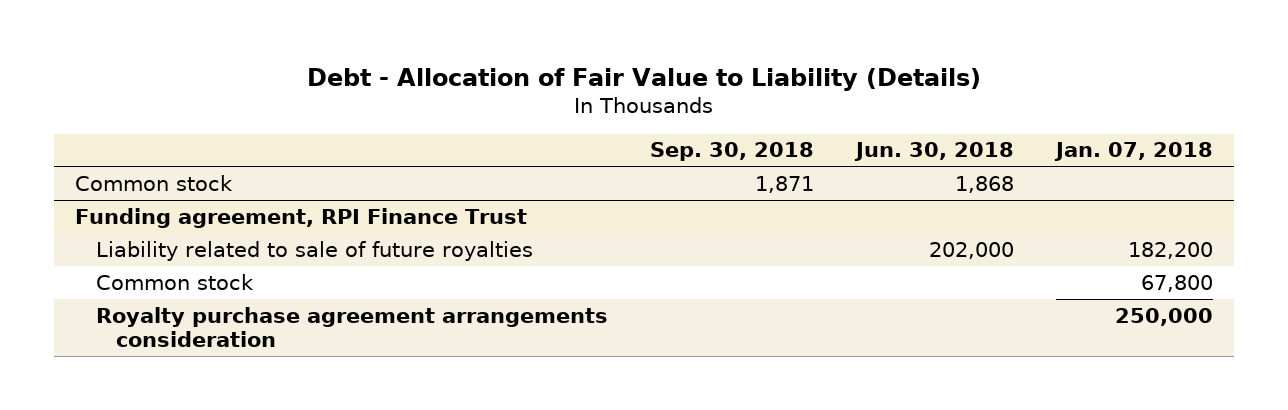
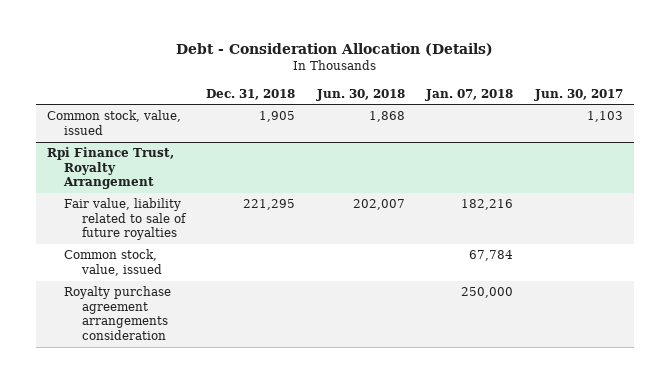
- Debt - Allocation of Fair Value to Liability (Details)
+ Debt - Consideration Allocation (Details)
- | Sep. 30, 2018 | Jun. 30, 2018 | Jan. 07, 2018
+ | Dec. 31, 2018 | Jun. 30, 2018 | Jan. 07, 2018 | Jun. 30, 2017
- Common stock | 1,871 | 1,868 |
- Funding agreement, RPI Finance Trust
- Liability related to sale of future royalties | | 202,000 | 182,200
- Common stock | | | 67,800
+ Common stock, value, issued | 1,905 | 1,868 | | 1,103
+ Rpi Finance Trust, Royalty Arrangement
+ Fair value, liability related to sale of future royalties | 221,295 | 202,007 | 182,216 |
+ Common stock, value, issued | | | 67,784 |

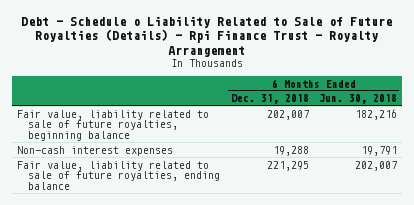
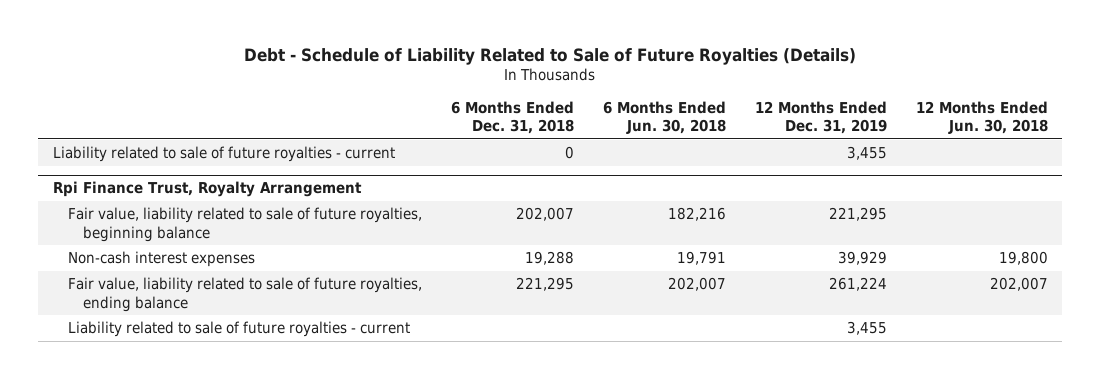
- Debt - Schedule o Liability Related to Sale of Future Royalties (Details) - Rpi Finance Trust - Royalty Arrangement
+ Debt - Schedule of Liability Related to Sale of Future Royalties (Details)
- | 6 Months Ended Dec. 31, 2018 | 6 Months Ended Jun. 30, 2018
+ | 6 Months Ended Dec. 31, 2018 | 6 Months Ended Jun. 30, 2018 | 12 Months Ended Dec. 31, 2019 | 12 Months Ended Jun. 30, 2018
+ Liability related to sale of future royalties - current | 0 | | 3,455 |
+ Rpi Finance Trust, Royalty Arrangement
+ Liability related to sale of future royalties - current | | | 3,455 |

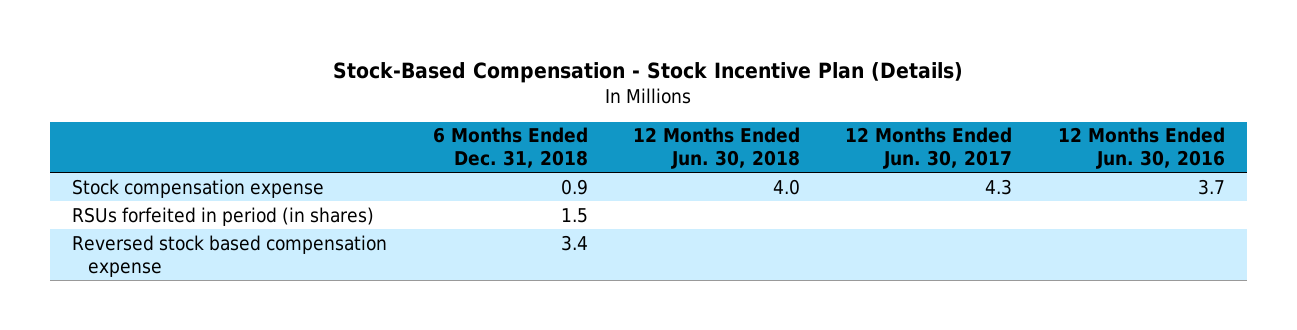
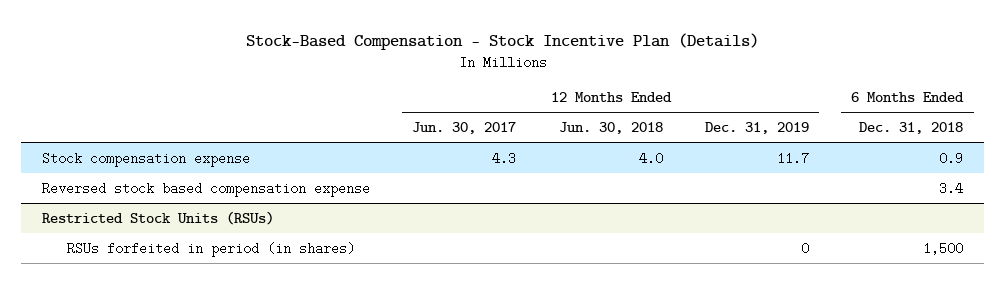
- | 6 Months Ended Dec. 31, 2018 | 12 Months Ended Jun. 30, 2018 | 12 Months Ended Jun. 30, 2017 | 12 Months Ended Jun. 30, 2016
+ | 12 Months Ended Jun. 30, 2017 | 12 Months Ended Jun. 30, 2018 | 12 Months Ended Dec. 31, 2019 | 6 Months Ended Dec. 31, 2018
- RSUs forfeited in period (in shares) | 1.5 | | |
+ Restricted Stock Units (RSUs)
+ RSUs forfeited in period (in shares) | | | 0 | 1,500

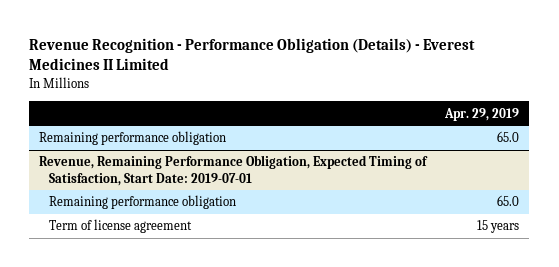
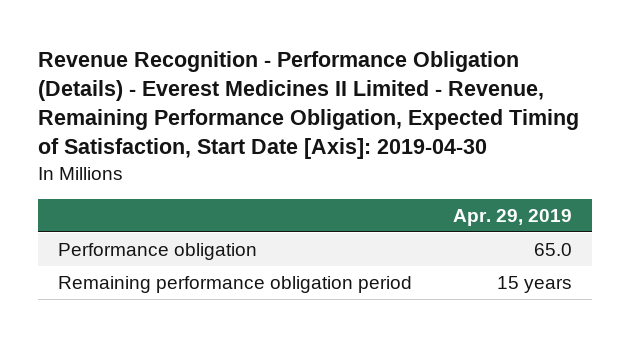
- Revenue Recognition - Performance Obligation (Details) - Everest Medicines II Limited
+ Revenue Recognition - Performance Obligation (Details) - Everest Medicines II Limited - Revenue, Remaining Performance Obligation, Expected Timing of Satisfaction, Start Date [Axis]: 2019-04-30
- Remaining performance obligation | 65.0
- Revenue, Remaining Performance Obligation, Expected Timing of Satisfaction, Start Date: 2019-07-01
- Remaining performance obligation | 65.0
- Term of license agreement | 15 years
+ Performance obligation | 65.0
+ Remaining performance obligation period | 15 years

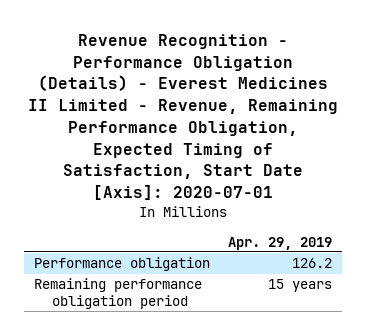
- Revenue Recognition - Performance Obligation (Details) - Everest Medicines II Limited - Revenue, Remaining Performance Obligation, Expected Timing of Satisfaction, Start Date [Axis]: 2019-04-30
+ Revenue Recognition - Performance Obligation (Details) - Everest Medicines II Limited - Revenue, Remaining Performance Obligation, Expected Timing of Satisfaction, Start Date [Axis]: 2020-07-01
- Performance obligation | 65.0
+ Performance obligation | 126.2

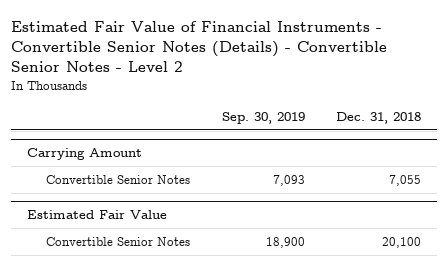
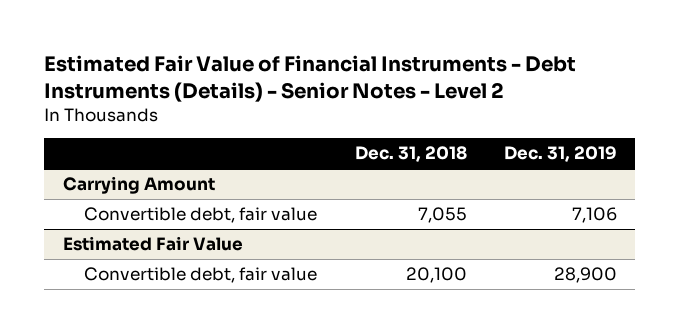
- Estimated Fair Value of Financial Instruments - Convertible Senior Notes (Details) - Convertible Senior Notes - Level 2
+ Estimated Fair Value of Financial Instruments - Debt Instruments (Details) - Senior Notes - Level 2
- | Sep. 30, 2019 | Dec. 31, 2018
+ | Dec. 31, 2018 | Dec. 31, 2019
@ Carrying Amount
- Convertible Senior Notes | 7,093 | 7,055
+ Convertible debt, fair value | 7,055 | 7,106
@ Estimated Fair Value
- Convertible Senior Notes | 18,900 | 20,100
+ Convertible debt, fair value | 20,100 | 28,900

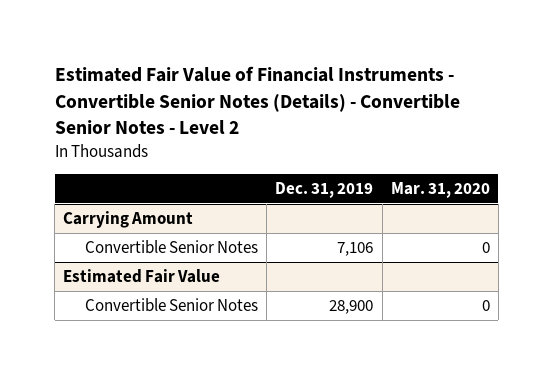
- Estimated Fair Value of Financial Instruments - Debt Instruments (Details) - Senior Notes - Level 2
+ Estimated Fair Value of Financial Instruments - Convertible Senior Notes (Details) - Convertible Senior Notes - Level 2
- | Dec. 31, 2018 | Dec. 31, 2019
+ | Dec. 31, 2019 | Mar. 31, 2020
@ Carrying Amount
- Convertible debt, fair value | 7,055 | 7,106
+ Convertible Senior Notes | 7,106 | 0
@ Estimated Fair Value
- Convertible debt, fair value | 20,100 | 28,900
+ Convertible Senior Notes | 28,900 | 0

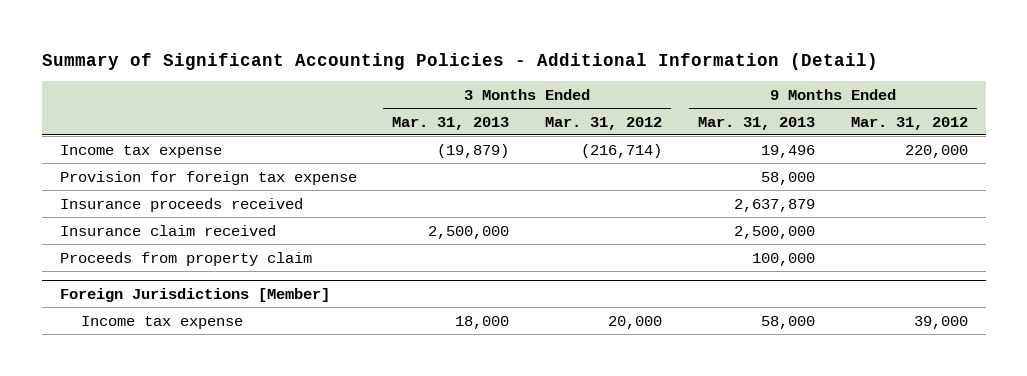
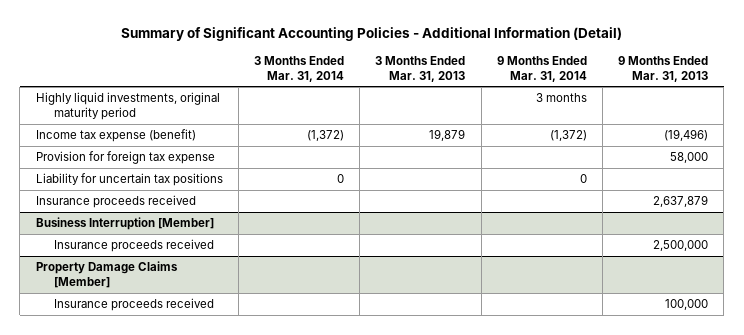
- | 3 Months Ended Mar. 31, 2013 | 3 Months Ended Mar. 31, 2012 | 9 Months Ended Mar. 31, 2013 | 9 Months Ended Mar. 31, 2012
+ | 3 Months Ended Mar. 31, 2014 | 3 Months Ended Mar. 31, 2013 | 9 Months Ended Mar. 31, 2014 | 9 Months Ended Mar. 31, 2013
- Income tax expense | (19,879) | (216,714) | 19,496 | 220,000
+ Highly liquid investments, original maturity period | | | 3 months |
+ Income tax expense (benefit) | (1,372) | 19,879 | (1,372) | (19,496)
+ Liability for uncertain tax positions | 0 | | 0 |
- Insurance claim received | 2,500,000 | | 2,500,000 |
- Proceeds from property claim | | | 100,000 |
- Foreign Jurisdictions [Member]
- Income tax expense | 18,000 | 20,000 | 58,000 | 39,000
+ Business Interruption [Member]
+ Insurance proceeds received | | | | 2,500,000
+ Property Damage Claims [Member]
+ Insurance proceeds received | | | | 100,000

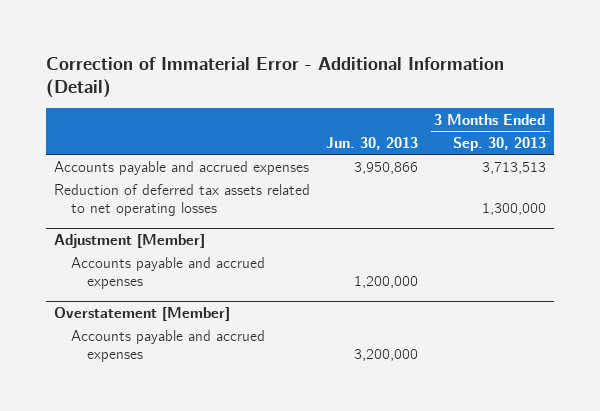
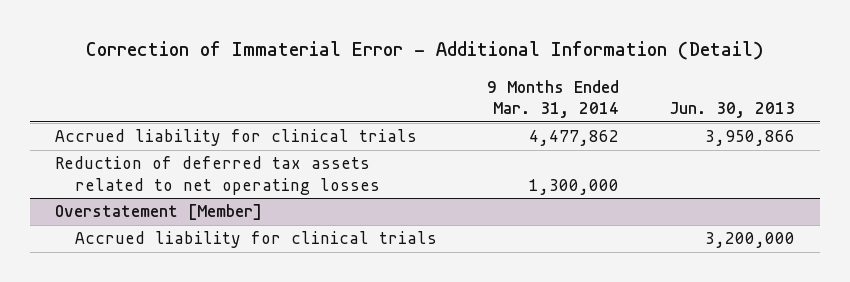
- | Jun. 30, 2013 | 3 Months Ended Sep. 30, 2013
+ | 9 Months Ended Mar. 31, 2014 | Jun. 30, 2013
- Accounts payable and accrued expenses | 3,950,866 | 3,713,513
+ Accrued liability for clinical trials | 4,477,862 | 3,950,866
- Adjustment [Member]
- Accounts payable and accrued expenses | 1,200,000 |
@ Overstatement [Member]
- Accounts payable and accrued expenses | 3,200,000 |
+ Accrued liability for clinical trials | | 3,200,000

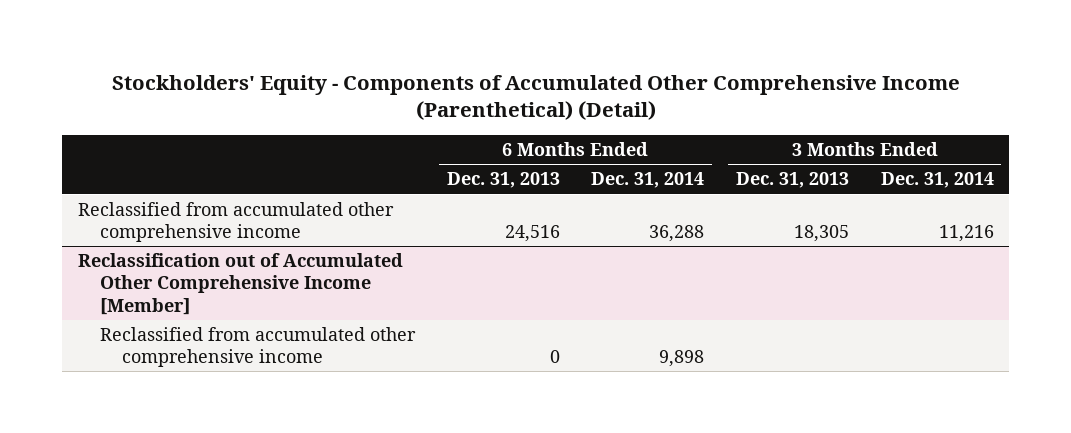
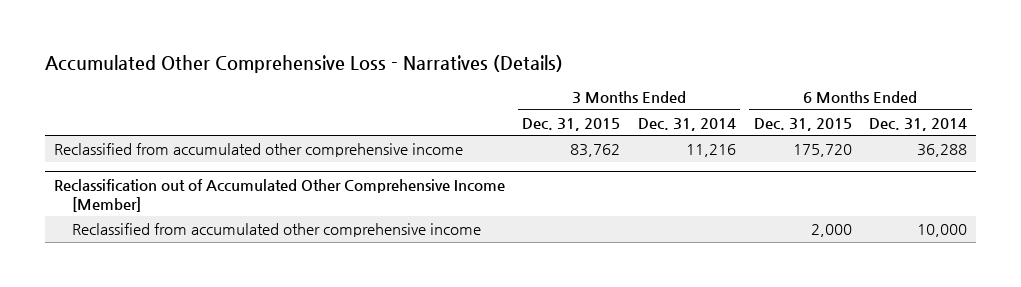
- Stockholders' Equity - Components of Accumulated Other Comprehensive Income (Parenthetical) (Detail)
+ Accumulated Other Comprehensive Loss - Narratives (Details)
- | 6 Months Ended Dec. 31, 2013 | 6 Months Ended Dec. 31, 2014 | 3 Months Ended Dec. 31, 2013 | 3 Months Ended Dec. 31, 2014
+ | 3 Months Ended Dec. 31, 2015 | 3 Months Ended Dec. 31, 2014 | 6 Months Ended Dec. 31, 2015 | 6 Months Ended Dec. 31, 2014
@ Reclassification out of Accumulated Other Comprehensive Income [Member]
- Reclassified from accumulated other comprehensive income | 0 | 9,898 | |
+ Reclassified from accumulated other comprehensive income | | | 2,000 | 10,000

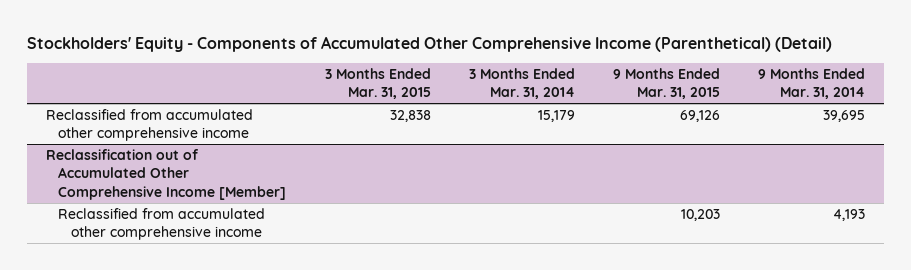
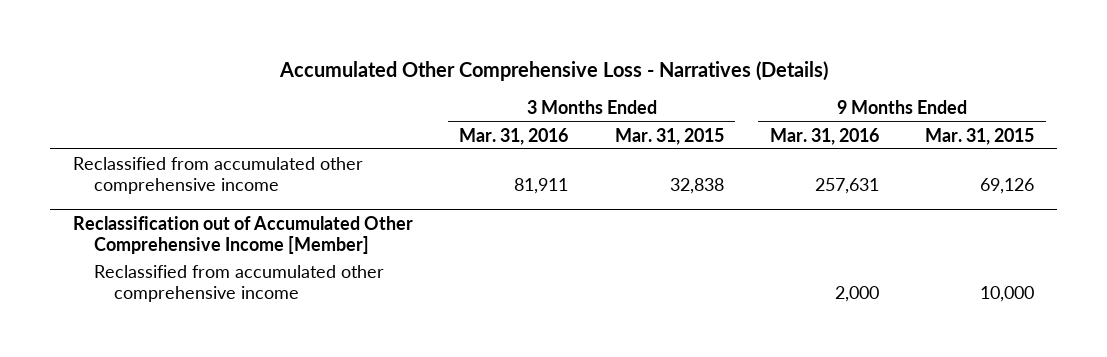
- Stockholders' Equity - Components of Accumulated Other Comprehensive Income (Parenthetical) (Detail)
+ Accumulated Other Comprehensive Loss - Narratives (Details)
- | 3 Months Ended Mar. 31, 2015 | 3 Months Ended Mar. 31, 2014 | 9 Months Ended Mar. 31, 2015 | 9 Months Ended Mar. 31, 2014
+ | 3 Months Ended Mar. 31, 2016 | 3 Months Ended Mar. 31, 2015 | 9 Months Ended Mar. 31, 2016 | 9 Months Ended Mar. 31, 2015
@ Reclassification out of Accumulated Other Comprehensive Income [Member]
- Reclassified from accumulated other comprehensive income | | | 10,203 | 4,193
+ Reclassified from accumulated other comprehensive income | | | 2,000 | 10,000

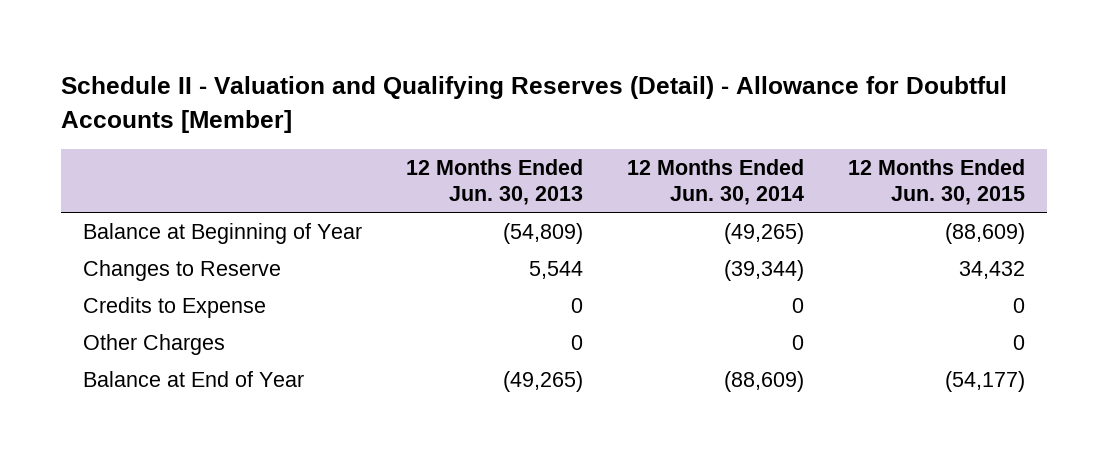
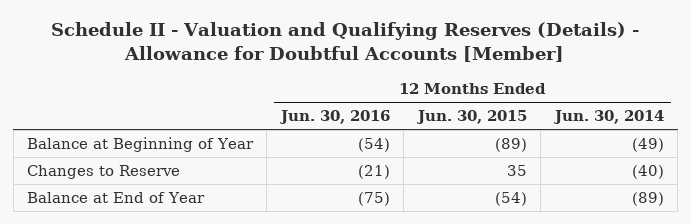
- Schedule II - Valuation and Qualifying Reserves (Detail) - Allowance for Doubtful Accounts [Member]
+ Schedule II - Valuation and Qualifying Reserves (Details) - Allowance for Doubtful Accounts [Member]
- | 12 Months Ended Jun. 30, 2013 | 12 Months Ended Jun. 30, 2014 | 12 Months Ended Jun. 30, 2015
+ | 12 Months Ended Jun. 30, 2016 | 12 Months Ended Jun. 30, 2015 | 12 Months Ended Jun. 30, 2014
- Balance at Beginning of Year | (54,809) | (49,265) | (88,609)
- Changes to Reserve | 5,544 | (39,344) | 34,432
- Credits to Expense | 0 | 0 | 0
- Other Charges | 0 | 0 | 0
- Balance at End of Year | (49,265) | (88,609) | (54,177)
+ Balance at Beginning of Year | (54) | (89) | (49)
+ Changes to Reserve | (21) | 35 | (40)
+ Balance at End of Year | (75) | (54) | (89)

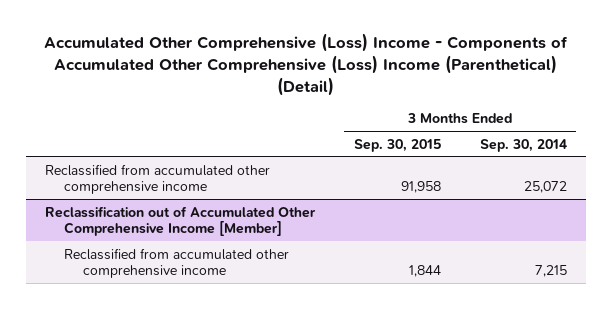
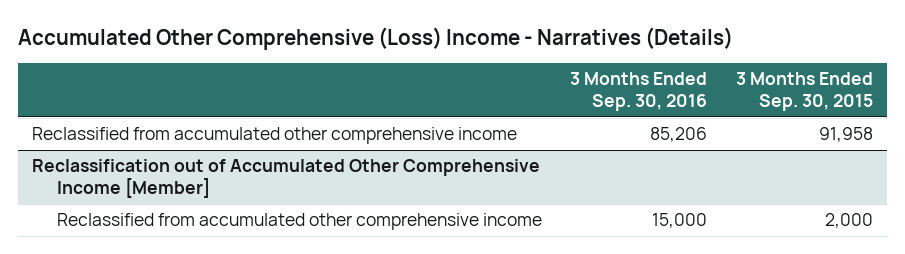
- Accumulated Other Comprehensive (Loss) Income - Components of Accumulated Other Comprehensive (Loss) Income (Parenthetical) (Detail)
+ Accumulated Other Comprehensive (Loss) Income - Narratives (Details)
- | 3 Months Ended Sep. 30, 2015 | 3 Months Ended Sep. 30, 2014
+ | 3 Months Ended Sep. 30, 2016 | 3 Months Ended Sep. 30, 2015
@ Reclassification out of Accumulated Other Comprehensive Income [Member]
- Reclassified from accumulated other comprehensive income | 1,844 | 7,215
+ Reclassified from accumulated other comprehensive income | 15,000 | 2,000

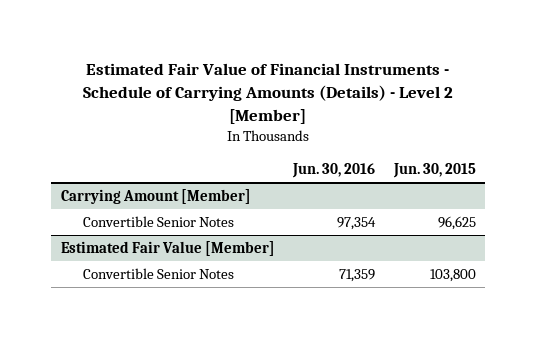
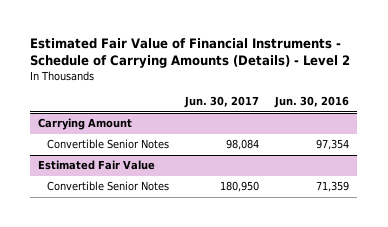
- Estimated Fair Value of Financial Instruments - Schedule of Carrying Amounts (Details) - Level 2 [Member]
+ Estimated Fair Value of Financial Instruments - Schedule of Carrying Amounts (Details) - Level 2
- | Jun. 30, 2016 | Jun. 30, 2015
+ | Jun. 30, 2017 | Jun. 30, 2016
- Carrying Amount [Member]
+ Carrying Amount
- Estimated Fair Value [Member]
+ Estimated Fair Value

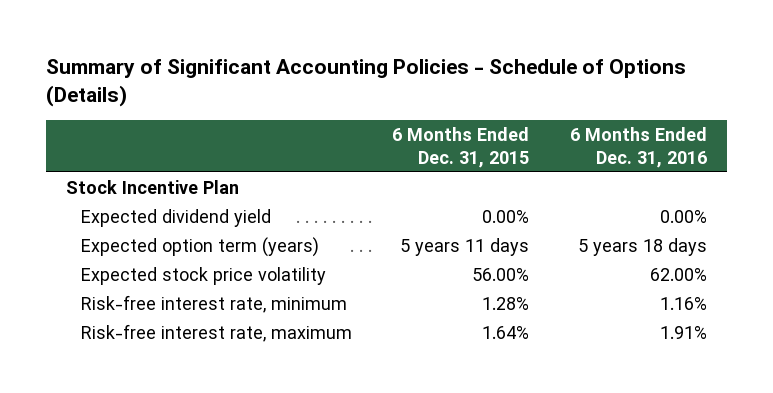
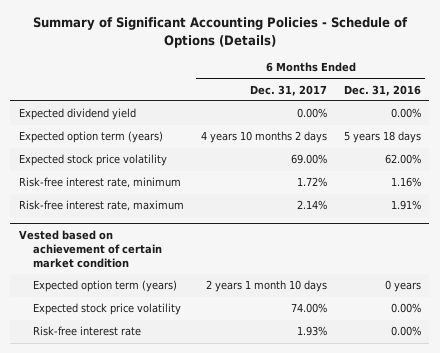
- | 6 Months Ended Dec. 31, 2015 | 6 Months Ended Dec. 31, 2016
+ | 6 Months Ended Dec. 31, 2017 | 6 Months Ended Dec. 31, 2016
- Stock Incentive Plan
+ Vested based on achievement of certain market condition
+ Expected option term (years) | 2 years 1 month 10 days | 0 years
+ Expected stock price volatility | 74.00% | 0.00%
+ Risk-free interest rate | 1.93% | 0.00%

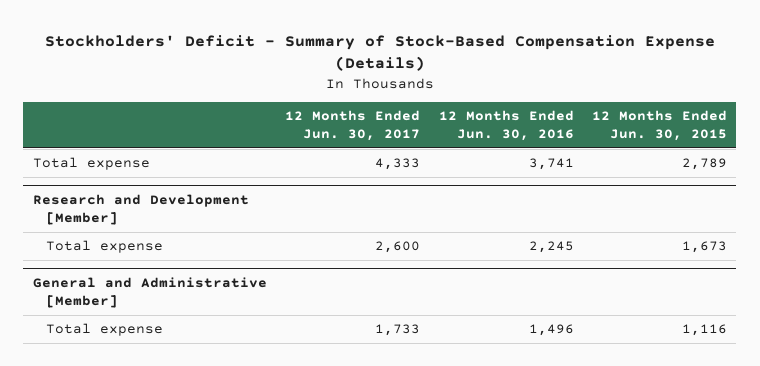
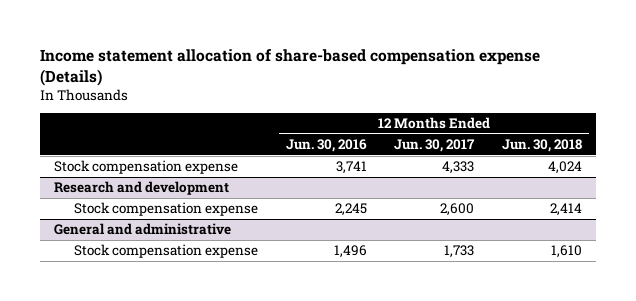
- Stockholders' Deficit - Summary of Stock-Based Compensation Expense (Details)
+ Income statement allocation of share-based compensation expense (Details)
- | 12 Months Ended Jun. 30, 2017 | 12 Months Ended Jun. 30, 2016 | 12 Months Ended Jun. 30, 2015
+ | 12 Months Ended Jun. 30, 2016 | 12 Months Ended Jun. 30, 2017 | 12 Months Ended Jun. 30, 2018
- Total expense | 4,333 | 3,741 | 2,789
- Research and Development [Member]
- Total expense | 2,600 | 2,245 | 1,673
- General and Administrative [Member]
- Total expense | 1,733 | 1,496 | 1,116
+ Stock compensation expense | 3,741 | 4,333 | 4,024
+ Research and development
+ Stock compensation expense | 2,245 | 2,600 | 2,414
+ General and administrative
+ Stock compensation expense | 1,496 | 1,733 | 1,610

